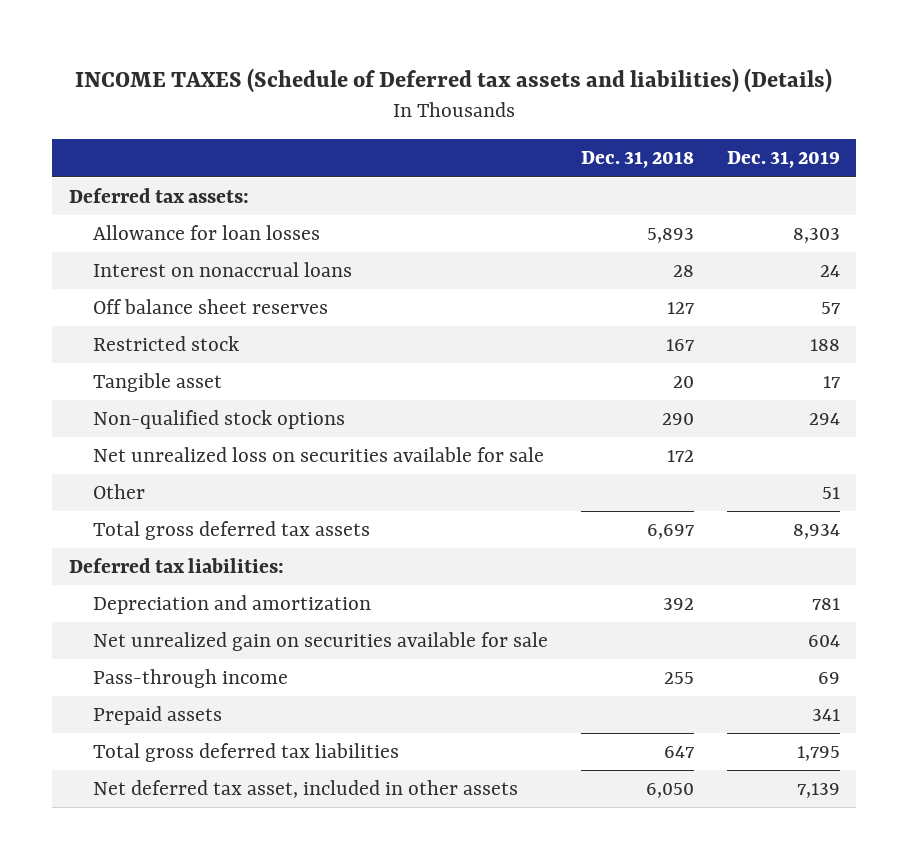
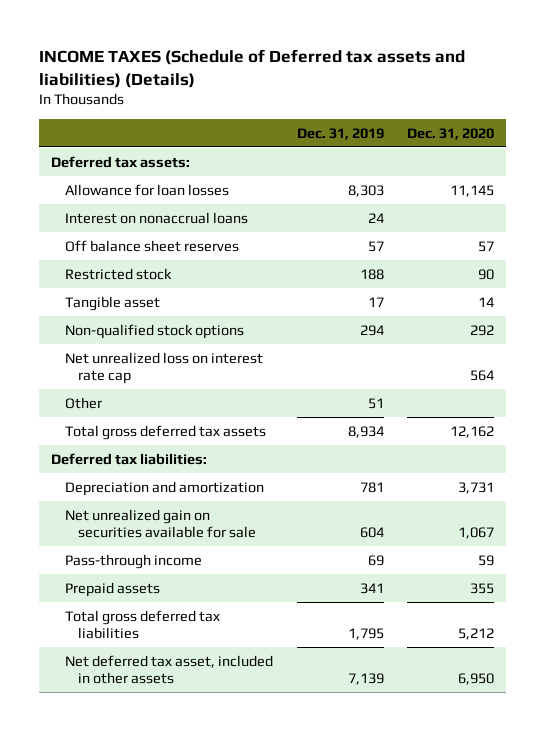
- | Dec. 31, 2018 | Dec. 31, 2019
+ | Dec. 31, 2019 | Dec. 31, 2020
- Net unrealized loss on securities available for sale | 172 |
+ Net unrealized loss on interest rate cap | | 564

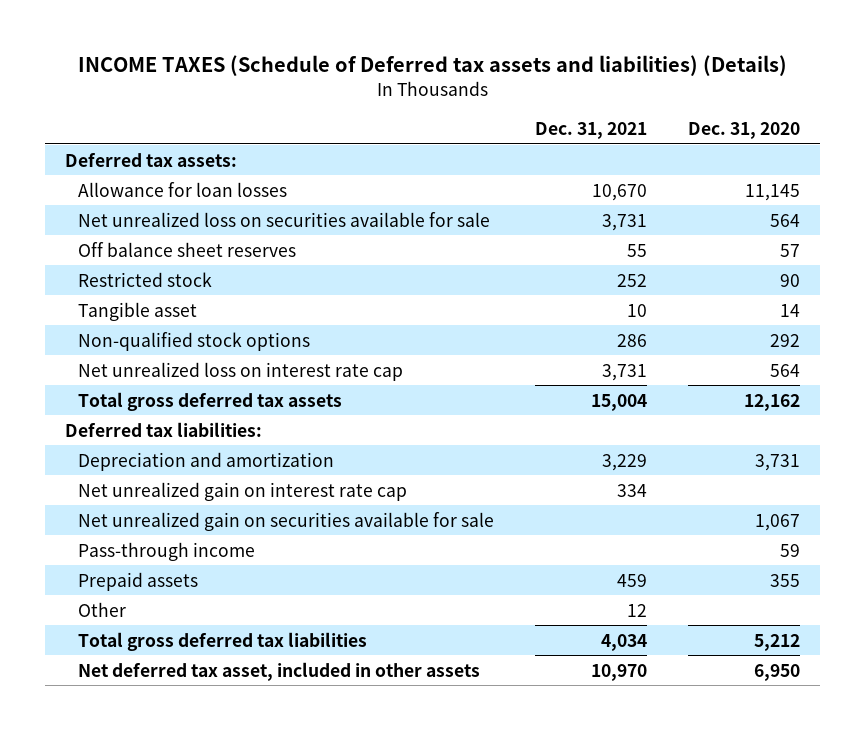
- | Dec. 31, 2019 | Dec. 31, 2020
+ | Dec. 31, 2021 | Dec. 31, 2020
- Interest on nonaccrual loans | 24 |
+ Net unrealized loss on securities available for sale | 3,731 | 564
+ Net unrealized gain on interest rate cap | 334 |
moved down: Other | 12 |

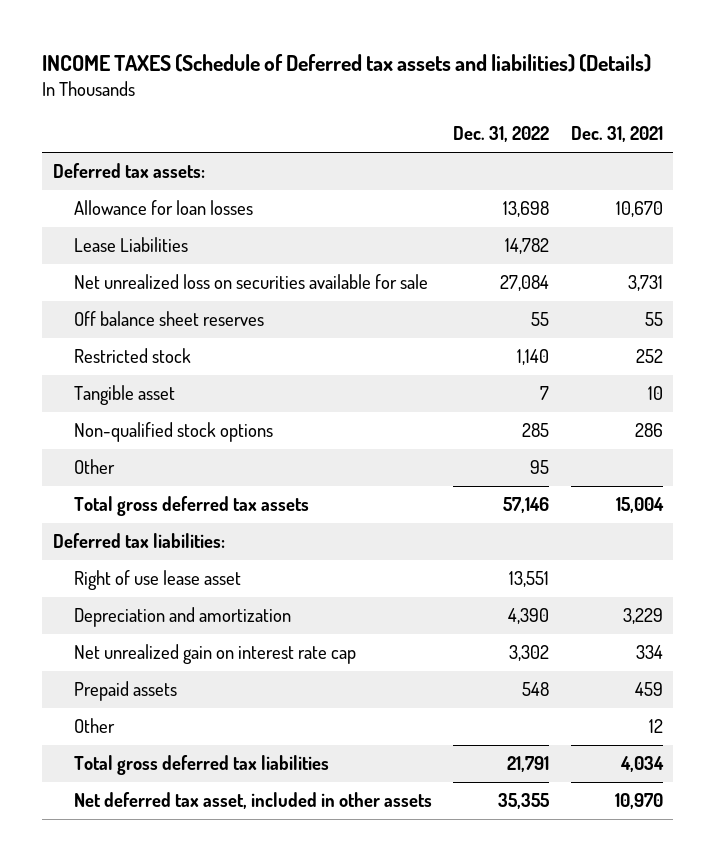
- | Dec. 31, 2021 | Dec. 31, 2020
+ | Dec. 31, 2022 | Dec. 31, 2021
+ Lease Liabilities | 14,782 |
- Net unrealized loss on interest rate cap | 3,731 | 564
+ Other | 95 |
+ Right of use lease asset | 13,551 |
- Net unrealized gain on securities available for sale | | 1,067
- Pass-through income | | 59

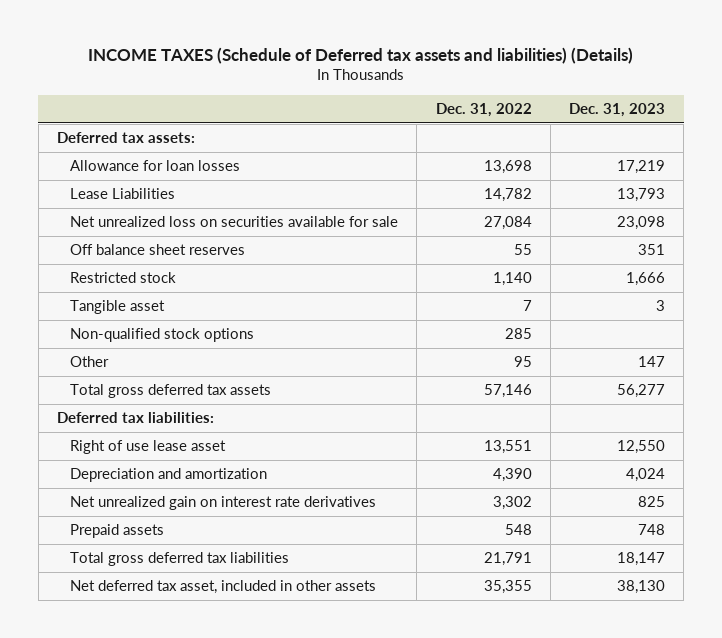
- | Dec. 31, 2022 | Dec. 31, 2021
+ | Dec. 31, 2022 | Dec. 31, 2023
- Net unrealized gain on interest rate cap | 3,302 | 334
+ Net unrealized gain on interest rate derivatives | 3,302 | 825
- Other | | 12

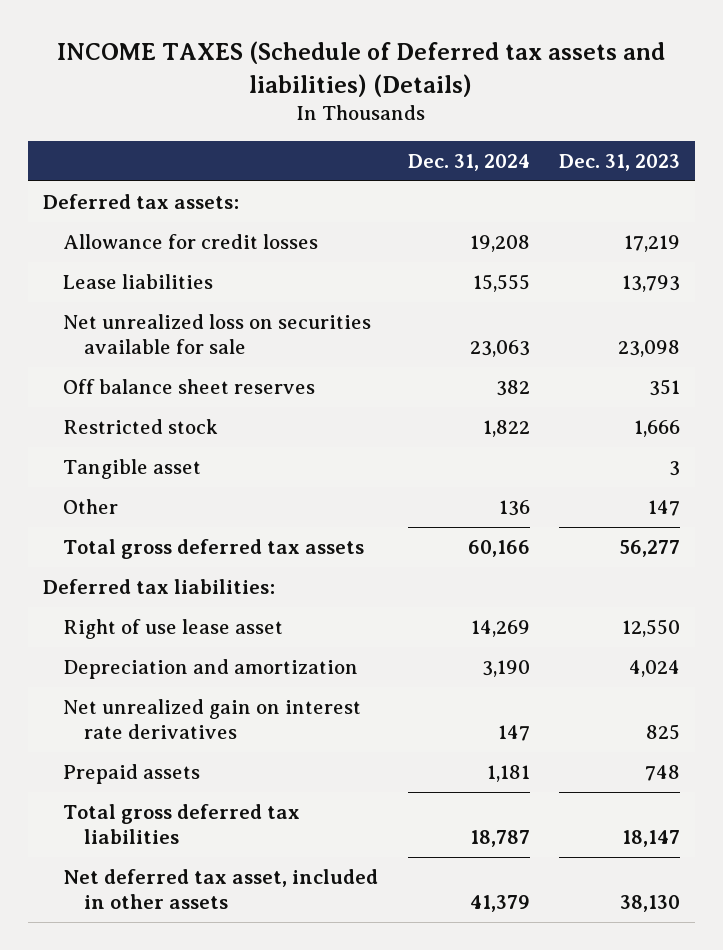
- | Dec. 31, 2022 | Dec. 31, 2023
+ | Dec. 31, 2024 | Dec. 31, 2023
- Allowance for loan losses | 13,698 | 17,219
- Lease Liabilities | 14,782 | 13,793
+ Allowance for credit losses | 19,208 | 17,219
+ Lease liabilities | 15,555 | 13,793
- Non-qualified stock options | 285 |

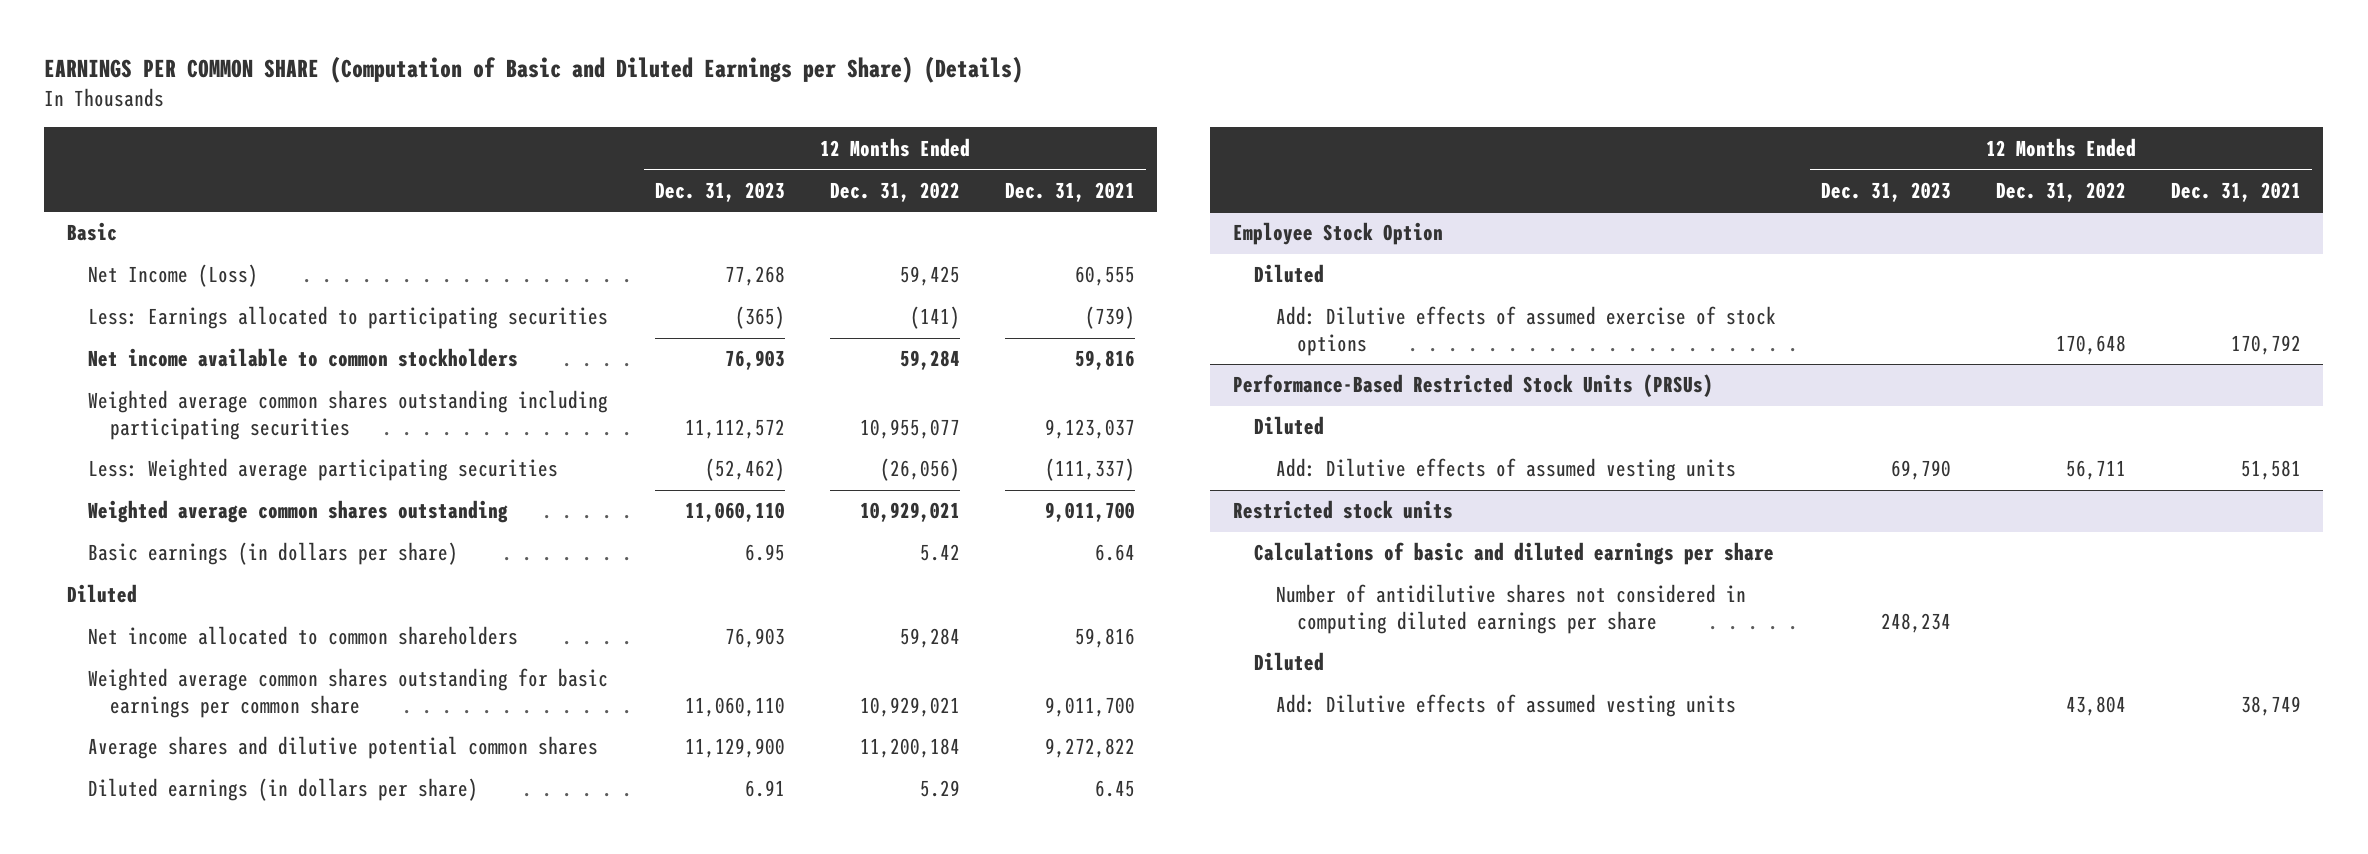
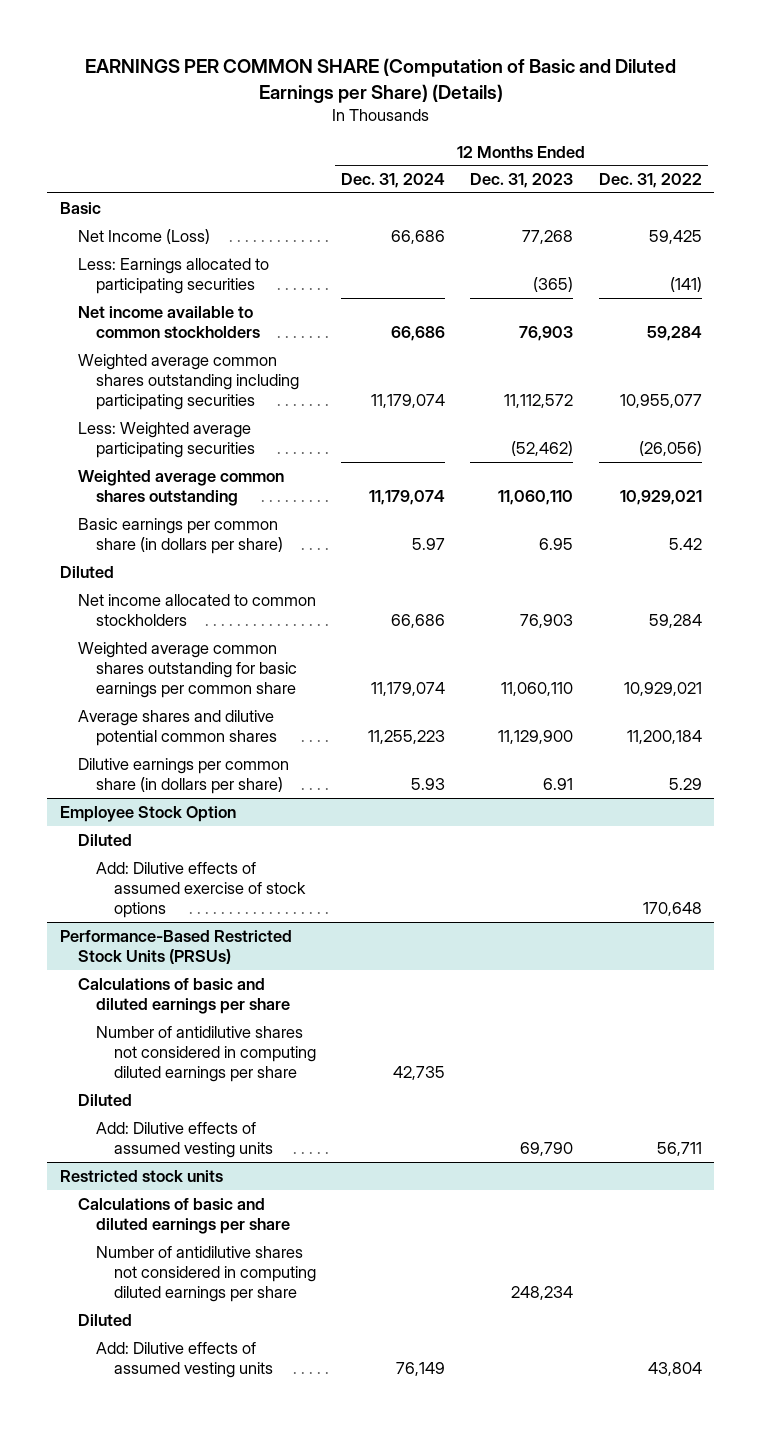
- | 12 Months Ended Dec. 31, 2023 | 12 Months Ended Dec. 31, 2022 | 12 Months Ended Dec. 31, 2021
+ | 12 Months Ended Dec. 31, 2024 | 12 Months Ended Dec. 31, 2023 | 12 Months Ended Dec. 31, 2022
- Basic earnings (in dollars per share) | 6.95 | 5.42 | 6.64
+ Basic earnings per common share (in dollars per share) | 5.97 | 6.95 | 5.42
- Net income allocated to common shareholders | 76,903 | 59,284 | 59,816
+ Net income allocated to common stockholders | 66,686 | 76,903 | 59,284
- Diluted earnings (in dollars per share) | 6.91 | 5.29 | 6.45
+ Dilutive earnings per common share (in dollars per share) | 5.93 | 6.91 | 5.29
@ Performance-Based Restricted Stock Units (PRSUs)
+ Calculations of basic and diluted earnings per share
+ Number of antidilutive shares not considered in computing diluted earnings per share | 42,735 | |

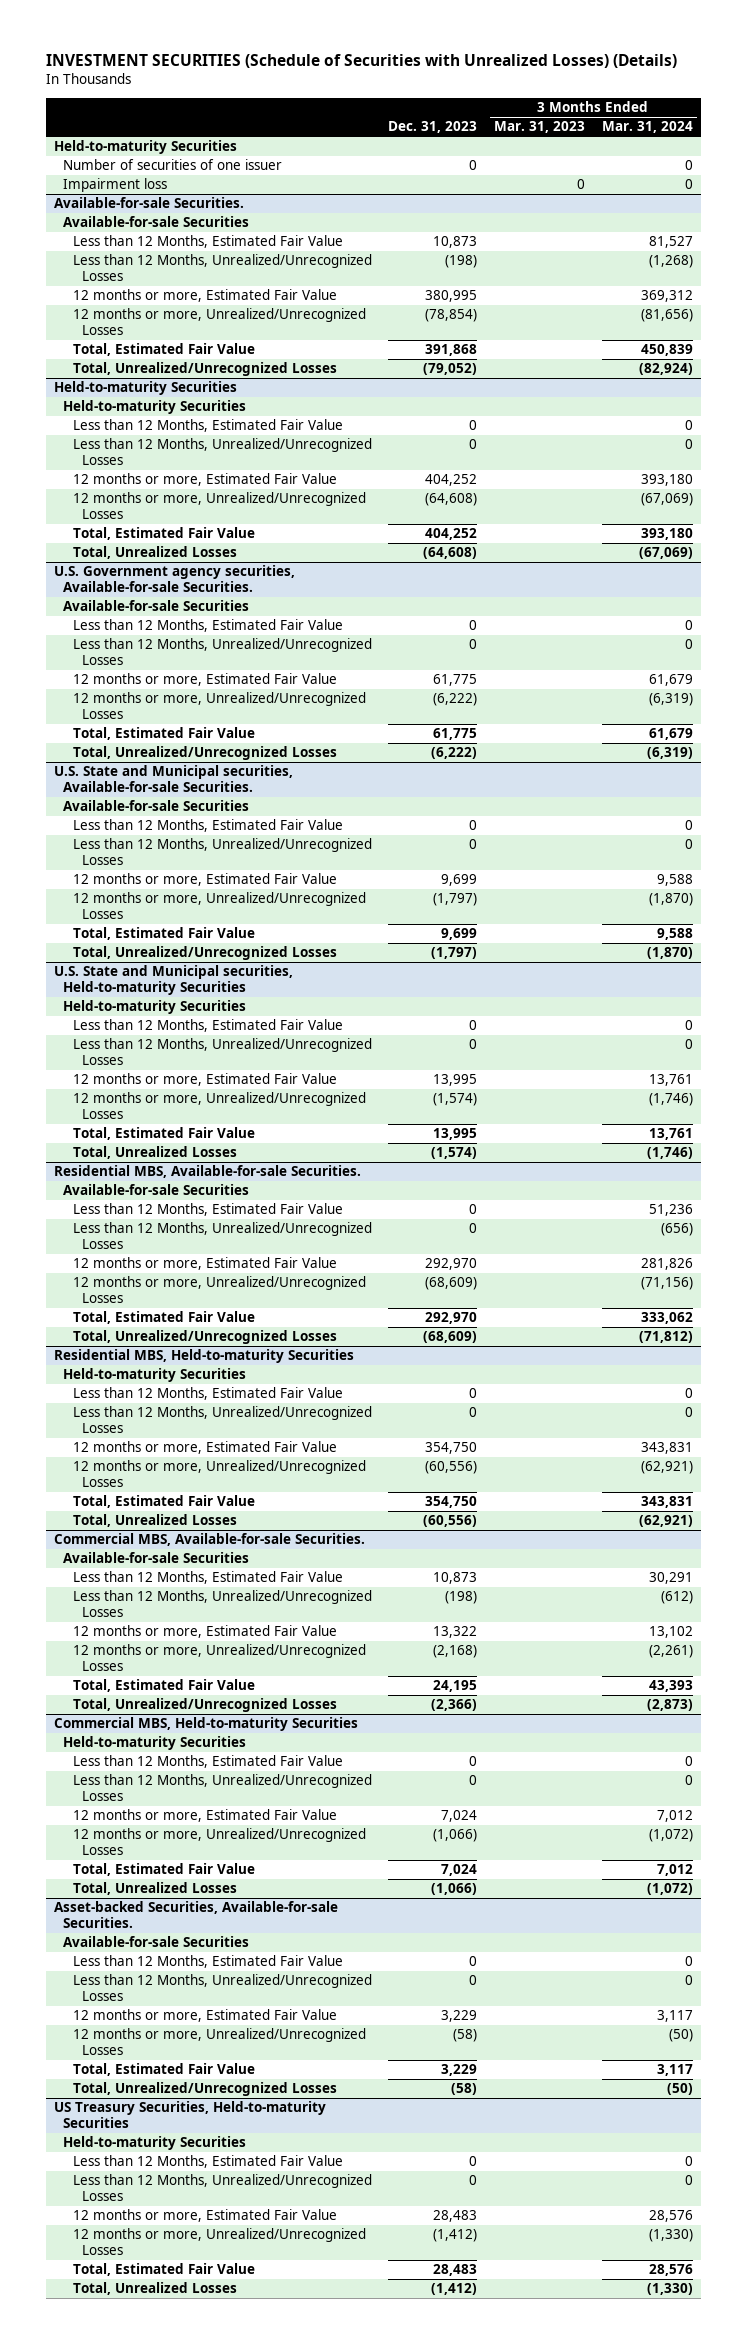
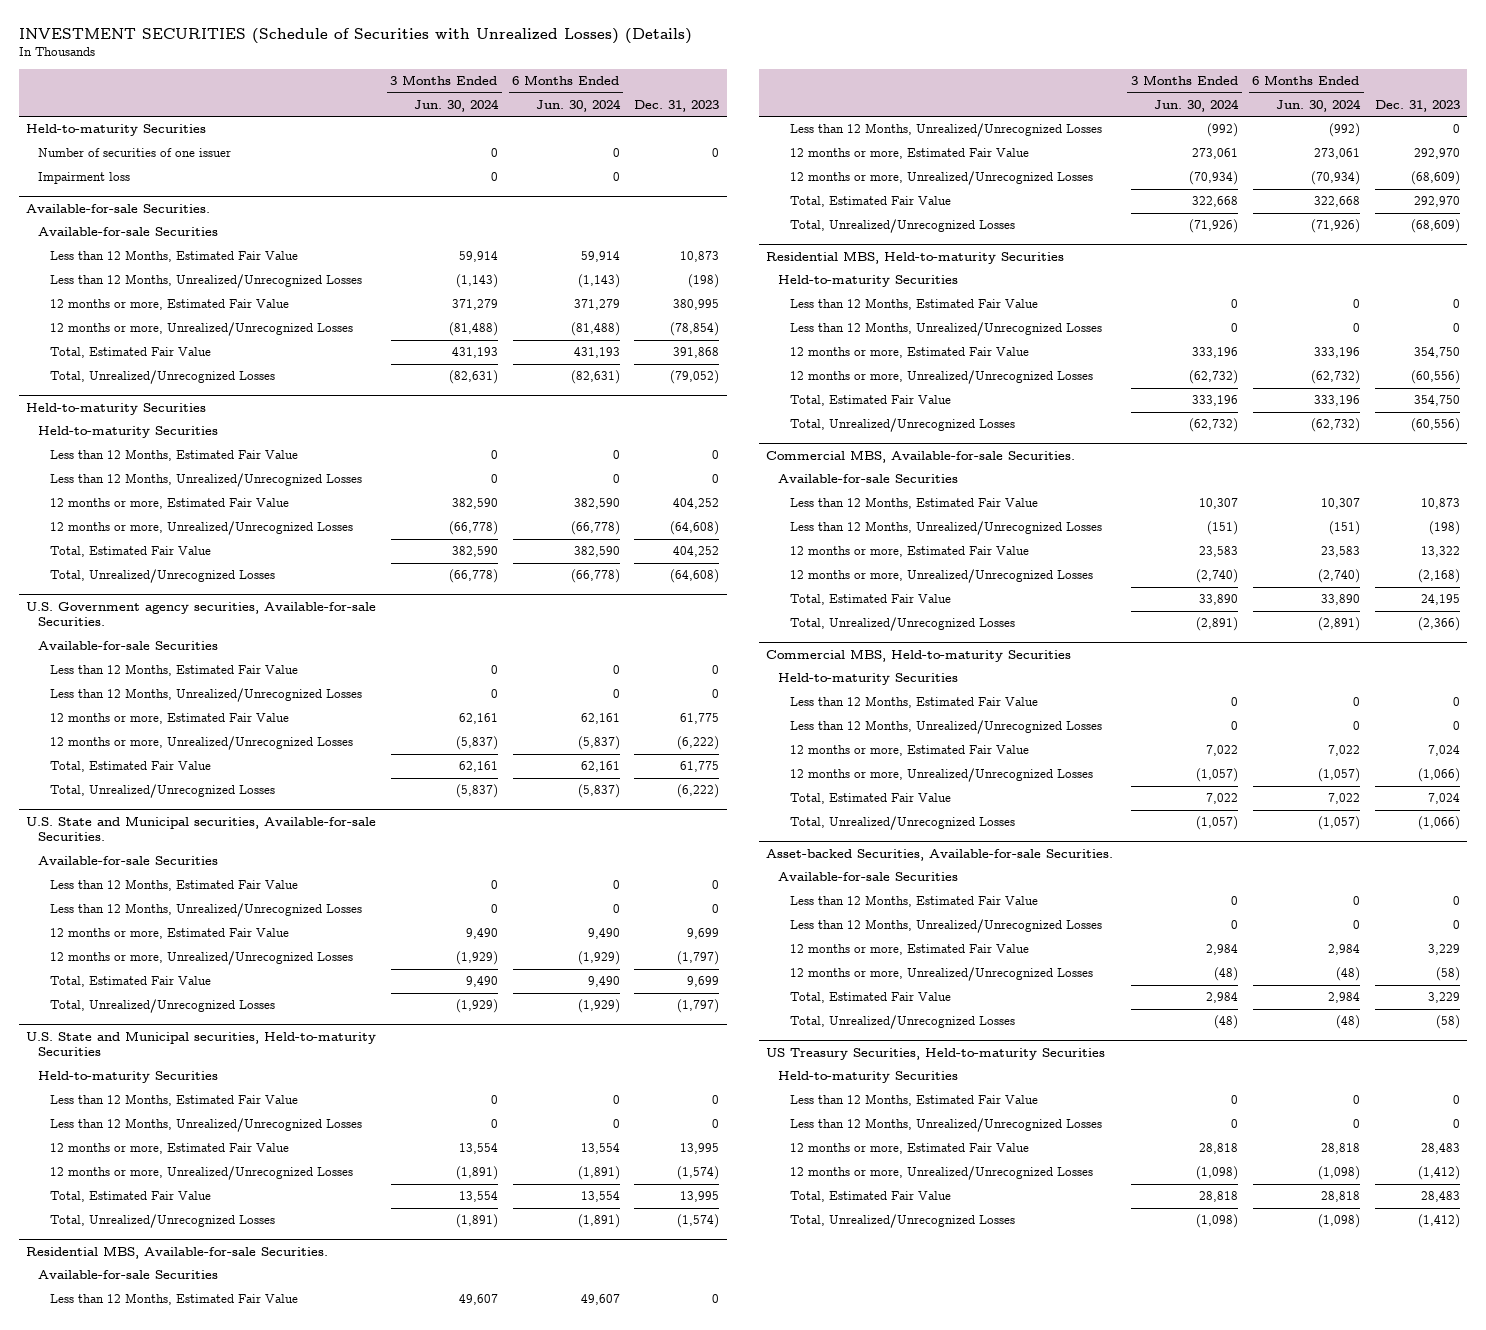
- | Dec. 31, 2023 | 3 Months Ended Mar. 31, 2023 | 3 Months Ended Mar. 31, 2024
+ | 3 Months Ended Jun. 30, 2024 | 6 Months Ended Jun. 30, 2024 | Dec. 31, 2023
@ Held-to-maturity Securities
- Total, Unrealized Losses | (64,608) | | (67,069)
+ Total, Unrealized/Unrecognized Losses | (66,778) | (66,778) | (64,608)
@ U.S. State and Municipal securities, Held-to-maturity Securities
- Total, Unrealized Losses | (1,574) | | (1,746)
+ Total, Unrealized/Unrecognized Losses | (1,891) | (1,891) | (1,574)
@ Residential MBS, Held-to-maturity Securities
- Total, Unrealized Losses | (60,556) | | (62,921)
+ Total, Unrealized/Unrecognized Losses | (62,732) | (62,732) | (60,556)
@ Commercial MBS, Held-to-maturity Securities
- Total, Unrealized Losses | (1,066) | | (1,072)
+ Total, Unrealized/Unrecognized Losses | (1,057) | (1,057) | (1,066)
@ US Treasury Securities, Held-to-maturity Securities
- Total, Unrealized Losses | (1,412) | | (1,330)
+ Total, Unrealized/Unrecognized Losses | (1,098) | (1,098) | (1,412)

